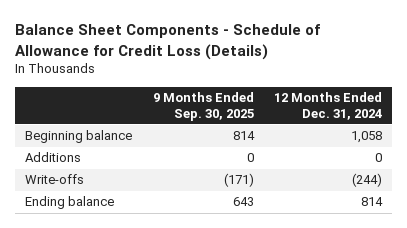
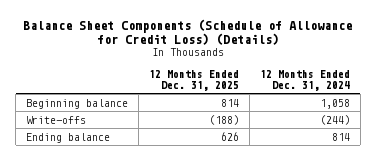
- Balance Sheet Components - Schedule of Allowance for Credit Loss (Details)
+ Balance Sheet Components (Schedule of Allowance for Credit Loss) (Details)
- | 9 Months Ended Sep. 30, 2025 | 12 Months Ended Dec. 31, 2024
+ | 12 Months Ended Dec. 31, 2025 | 12 Months Ended Dec. 31, 2024
- Additions | 0 | 0

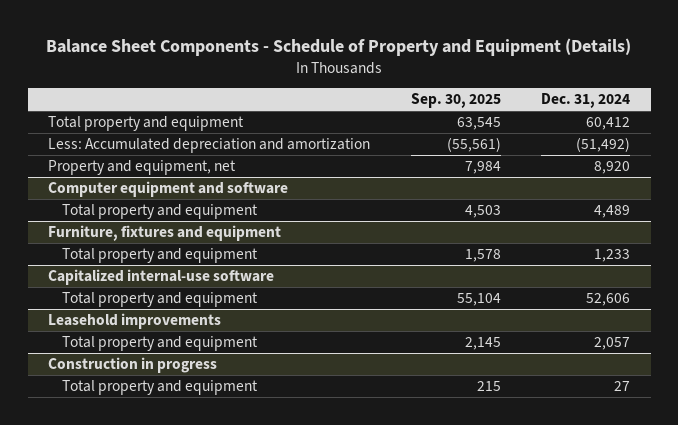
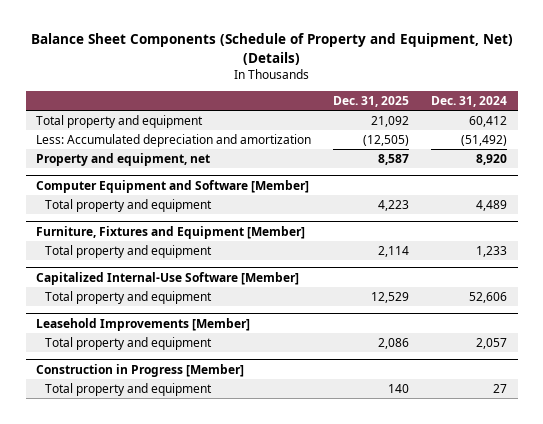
- Balance Sheet Components - Schedule of Property and Equipment (Details)
+ Balance Sheet Components (Schedule of Property and Equipment, Net) (Details)
- | Sep. 30, 2025 | Dec. 31, 2024
+ | Dec. 31, 2025 | Dec. 31, 2024
- Computer equipment and software
+ Computer Equipment and Software [Member]
- Furniture, fixtures and equipment
+ Furniture, Fixtures and Equipment [Member]
- Capitalized internal-use software
+ Capitalized Internal-Use Software [Member]
- Leasehold improvements
+ Leasehold Improvements [Member]
- Construction in progress
+ Construction in Progress [Member]

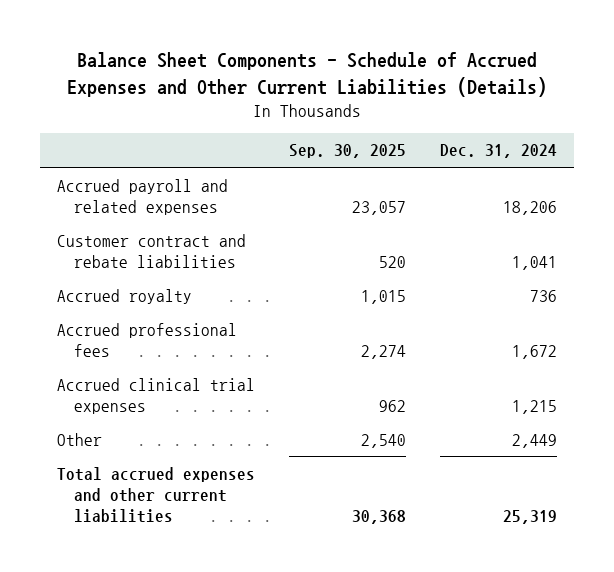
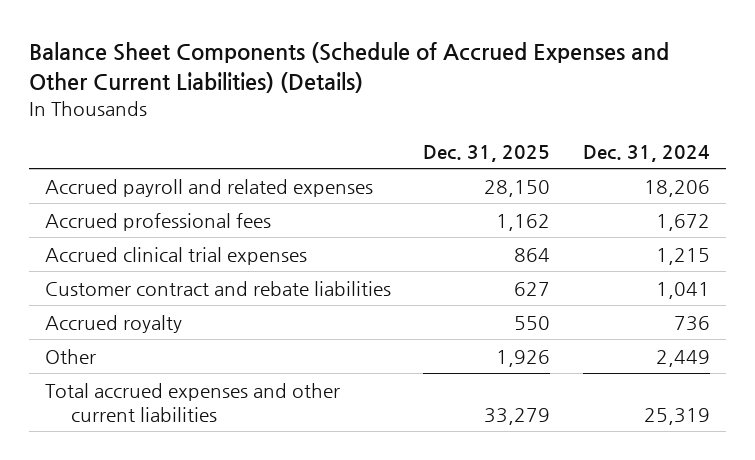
- Balance Sheet Components - Schedule of Accrued Expenses and Other Current Liabilities (Details)
+ Balance Sheet Components (Schedule of Accrued Expenses and Other Current Liabilities) (Details)
- | Sep. 30, 2025 | Dec. 31, 2024
+ | Dec. 31, 2025 | Dec. 31, 2024
moved down: Customer contract and rebate liabilities | 627 | 1,041
moved down: Accrued royalty | 550 | 736

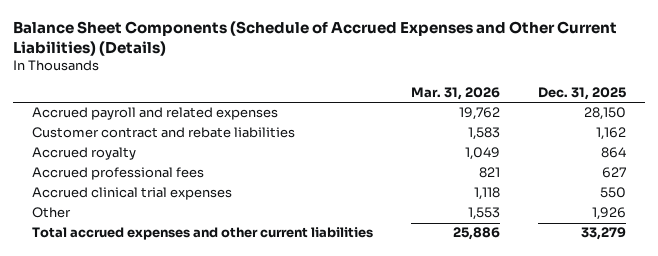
- | Dec. 31, 2025 | Dec. 31, 2024
+ | Mar. 31, 2026 | Dec. 31, 2025
- Accrued professional fees | 1,162 | 1,672
- Accrued clinical trial expenses | 864 | 1,215
- Customer contract and rebate liabilities | 627 | 1,041
- Accrued royalty | 550 | 736
+ Customer contract and rebate liabilities | 1,583 | 1,162
+ Accrued royalty | 1,049 | 864
+ Accrued professional fees | 821 | 627
+ Accrued clinical trial expenses | 1,118 | 550

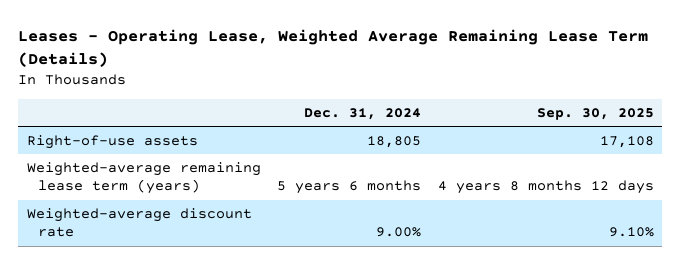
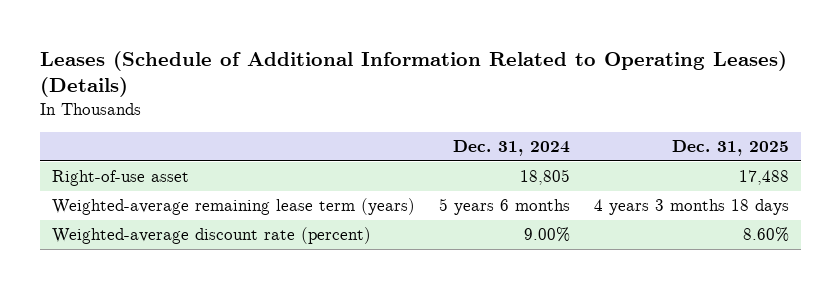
- Leases - Operating Lease, Weighted Average Remaining Lease Term (Details)
+ Leases (Schedule of Additional Information Related to Operating Leases) (Details)
- | Dec. 31, 2024 | Sep. 30, 2025
+ | Dec. 31, 2024 | Dec. 31, 2025
- Right-of-use assets | 18,805 | 17,108
+ Right-of-use asset | 18,805 | 17,488
- Weighted-average discount rate | 9.00% | 9.10%
+ Weighted-average discount rate (percent) | 9.00% | 8.60%

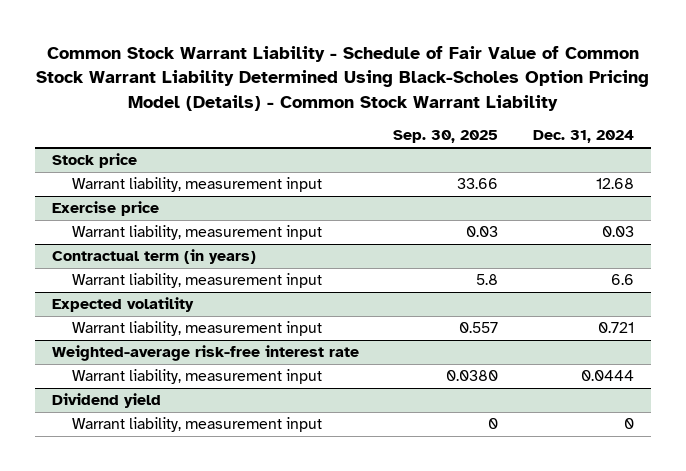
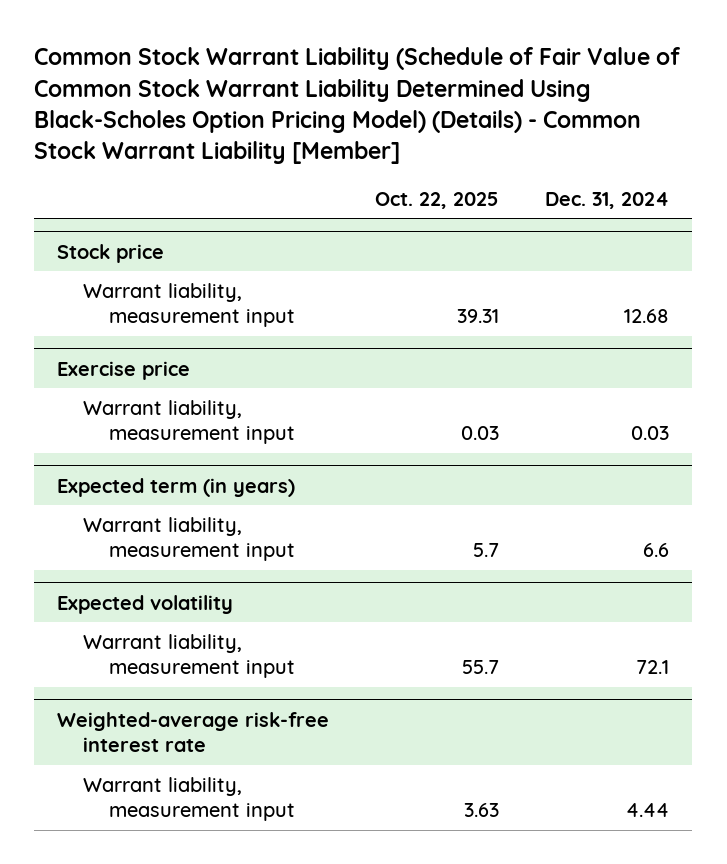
- Common Stock Warrant Liability - Schedule of Fair Value of Common Stock Warrant Liability Determined Using Black-Scholes Option Pricing Model (Details) - Common Stock Warrant Liability
+ Common Stock Warrant Liability (Schedule of Fair Value of Common Stock Warrant Liability Determined Using Black-Scholes Option Pricing Model) (Details) - Common Stock Warrant Liability [Member]
- | Sep. 30, 2025 | Dec. 31, 2024
+ | Oct. 22, 2025 | Dec. 31, 2024
- Contractual term (in years)
+ Expected term (in years)
@ Expected volatility
- Warrant liability, measurement input | 0.557 | 0.721
+ Warrant liability, measurement input | 55.7 | 72.1
@ Weighted-average risk-free interest rate
- Warrant liability, measurement input | 0.0380 | 0.0444
- Dividend yield
- Warrant liability, measurement input | 0 | 0
@ Weighted-average risk-free interest rate
+ Warrant liability, measurement input | 3.63 | 4.44

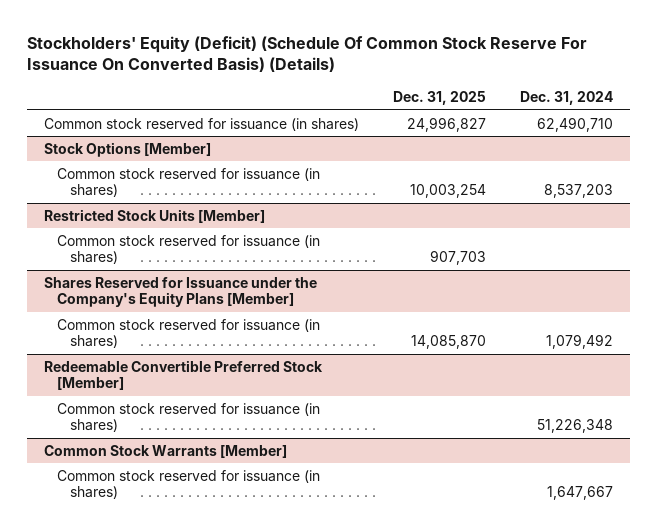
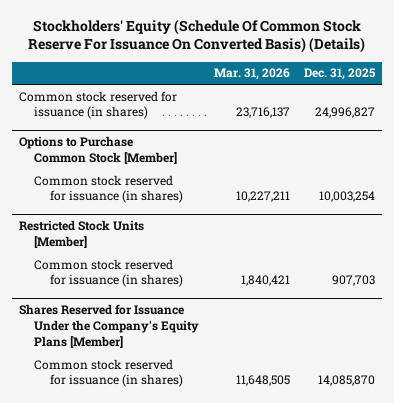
- Stockholders' Equity (Deficit) (Schedule Of Common Stock Reserve For Issuance On Converted Basis) (Details)
+ Stockholders' Equity (Schedule Of Common Stock Reserve For Issuance On Converted Basis) (Details)
- | Dec. 31, 2025 | Dec. 31, 2024
+ | Mar. 31, 2026 | Dec. 31, 2025
- Stock Options [Member]
+ Options to Purchase Common Stock [Member]
- Shares Reserved for Issuance under the Company's Equity Plans [Member]
+ Shares Reserved for Issuance Under the Company's Equity Plans [Member]
- Redeemable Convertible Preferred Stock [Member]
- Common stock reserved for issuance (in shares) | | 51,226,348
- Common Stock Warrants [Member]
- Common stock reserved for issuance (in shares) | | 1,647,667

